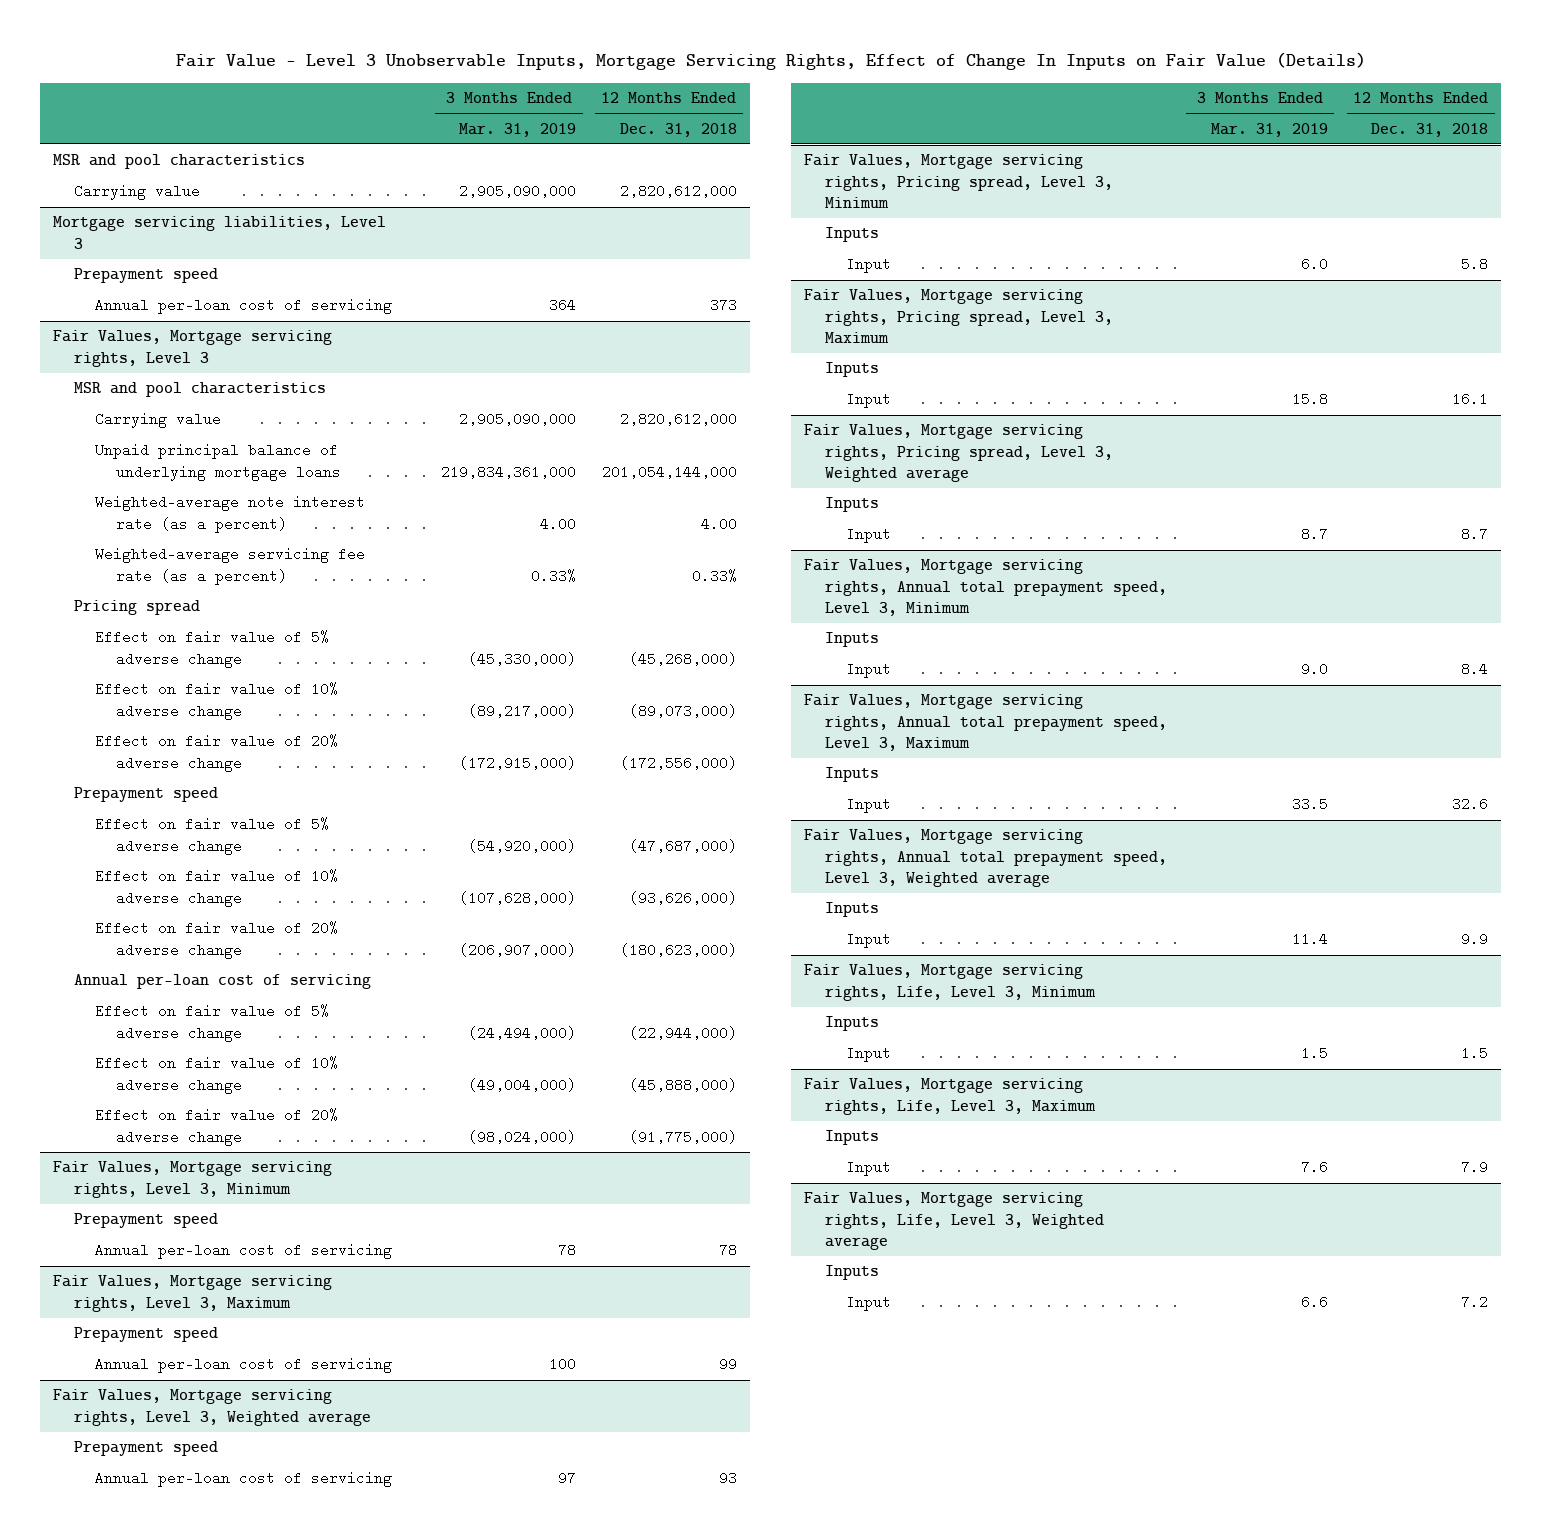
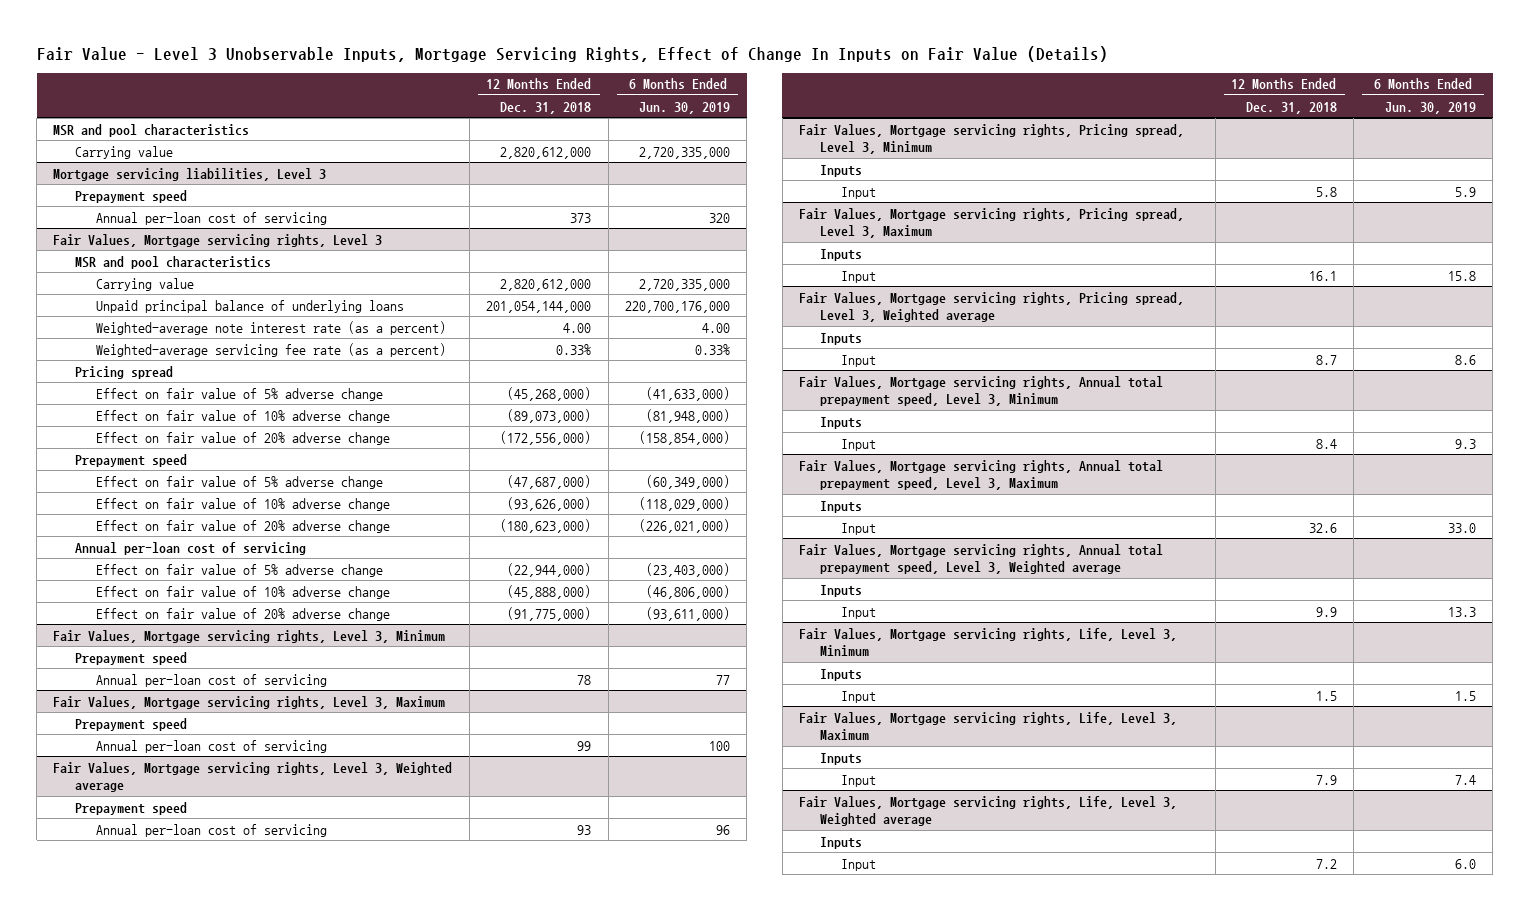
- | 3 Months Ended Mar. 31, 2019 | 12 Months Ended Dec. 31, 2018
+ | 12 Months Ended Dec. 31, 2018 | 6 Months Ended Jun. 30, 2019
@ Fair Values, Mortgage servicing rights, Level 3
- Unpaid principal balance of underlying mortgage loans | 219,834,361,000 | 201,054,144,000
+ Unpaid principal balance of underlying loans | 201,054,144,000 | 220,700,176,000

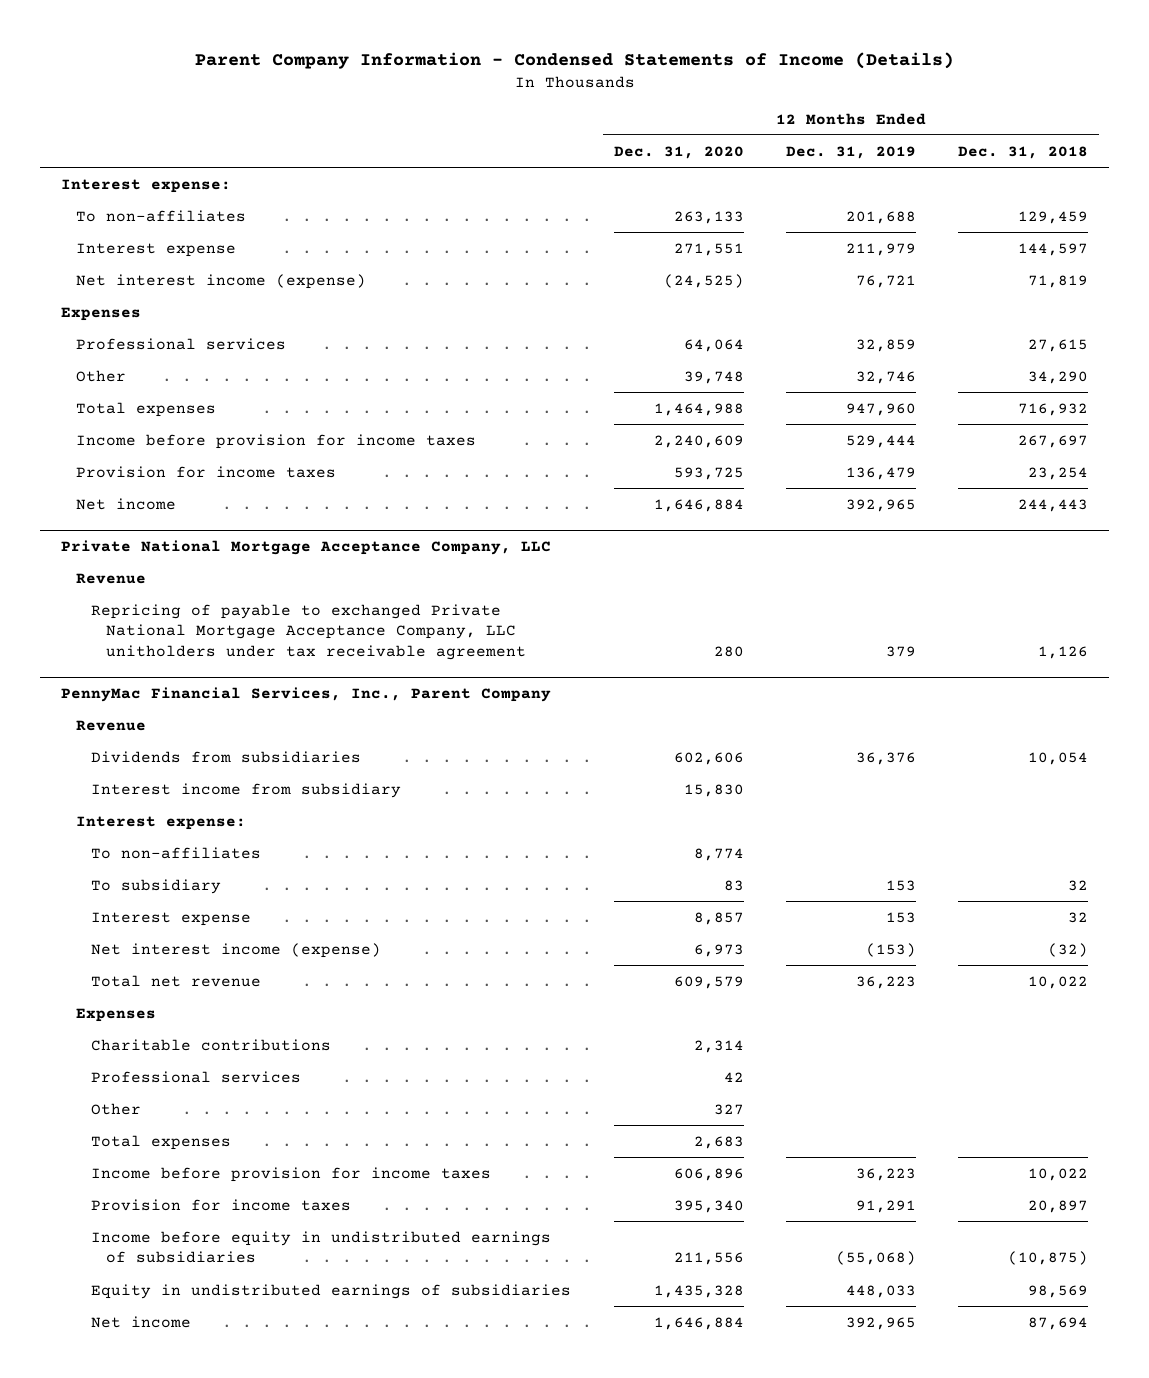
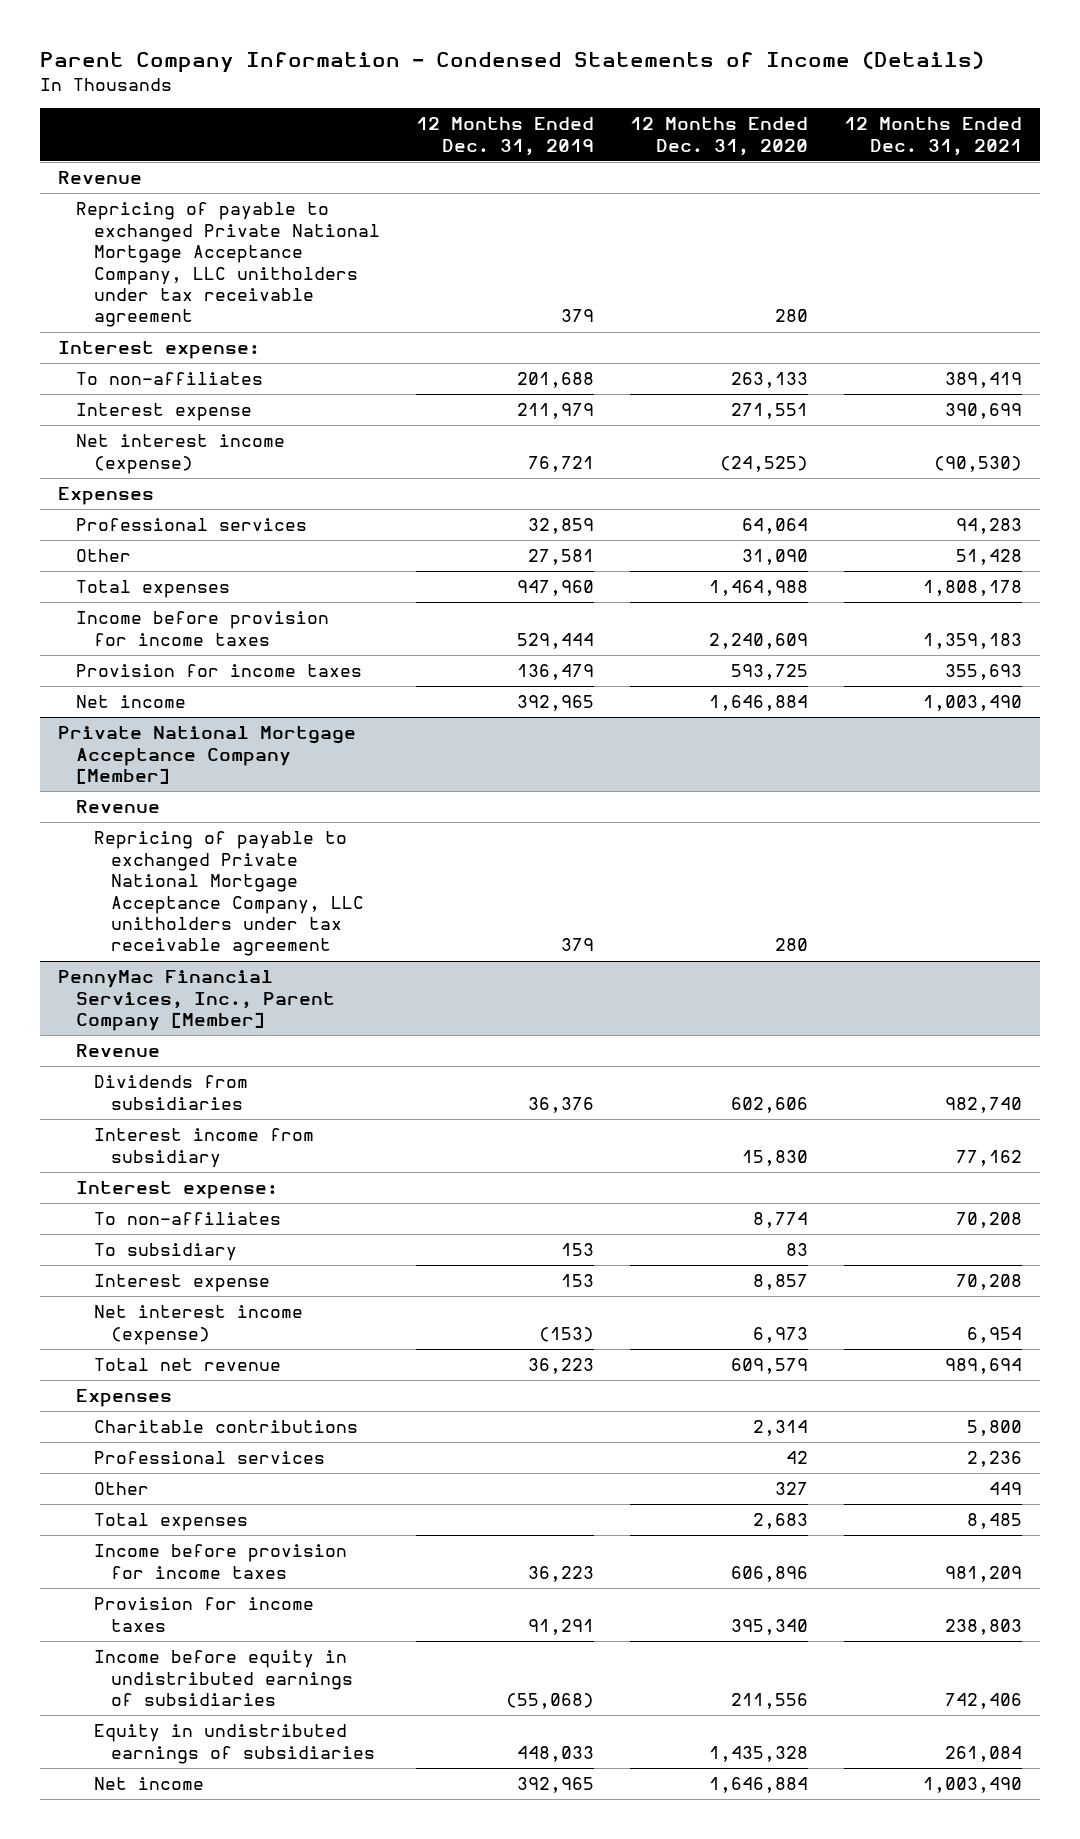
- | 12 Months Ended Dec. 31, 2020 | 12 Months Ended Dec. 31, 2019 | 12 Months Ended Dec. 31, 2018
+ | 12 Months Ended Dec. 31, 2019 | 12 Months Ended Dec. 31, 2020 | 12 Months Ended Dec. 31, 2021
+ Revenue
+ Repricing of payable to exchanged Private National Mortgage Acceptance Company, LLC unitholders under tax receivable agreement | 379 | 280 |
- Other | 39,748 | 32,746 | 34,290
+ Other | 27,581 | 31,090 | 51,428
- Private National Mortgage Acceptance Company, LLC
+ Private National Mortgage Acceptance Company [Member]
- PennyMac Financial Services, Inc., Parent Company
+ PennyMac Financial Services, Inc., Parent Company [Member]

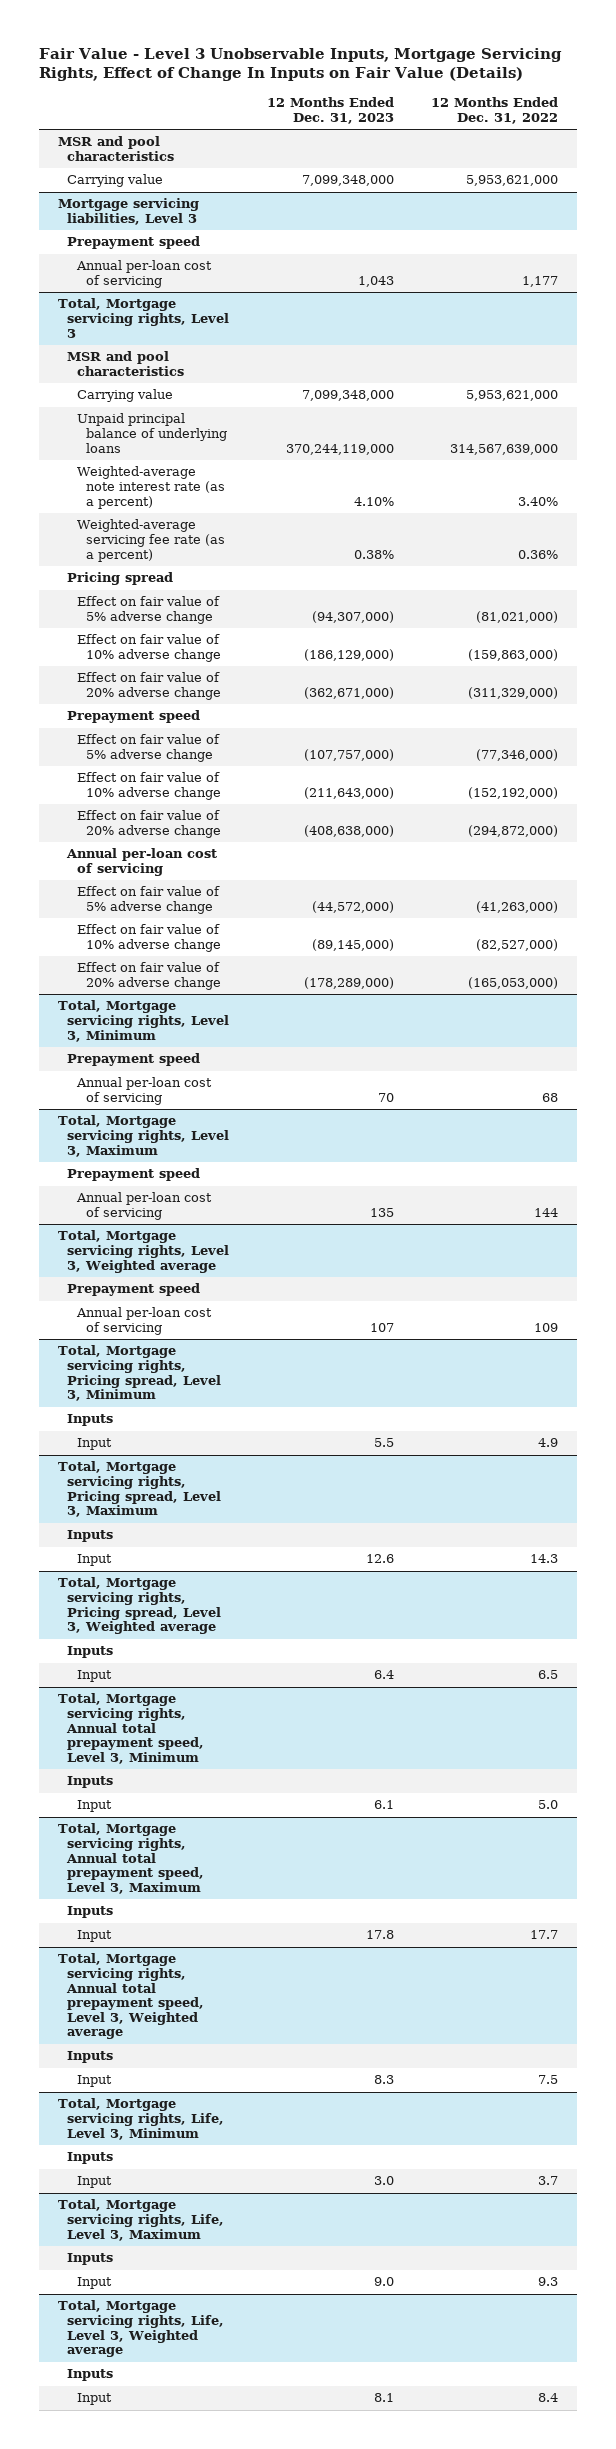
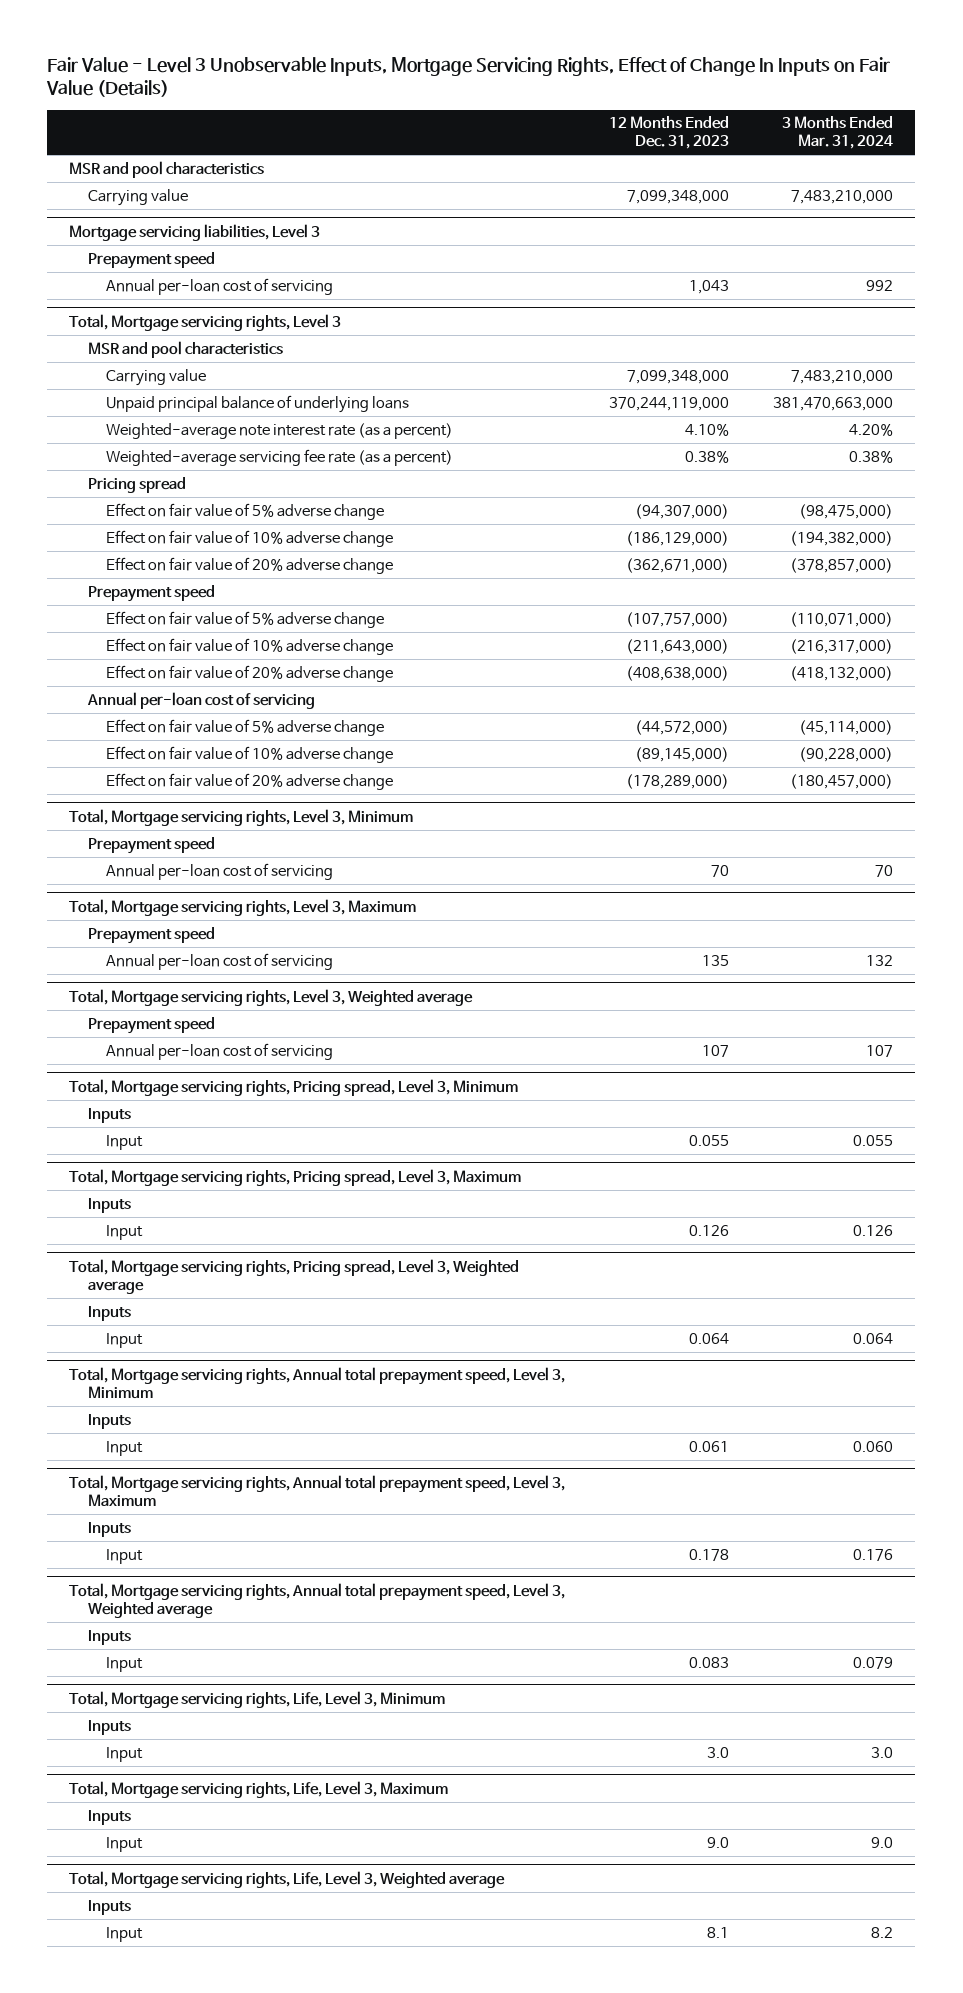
- | 12 Months Ended Dec. 31, 2023 | 12 Months Ended Dec. 31, 2022
+ | 12 Months Ended Dec. 31, 2023 | 3 Months Ended Mar. 31, 2024
@ Total, Mortgage servicing rights, Pricing spread, Level 3, Minimum
- Input | 5.5 | 4.9
+ Input | 0.055 | 0.055
@ Total, Mortgage servicing rights, Pricing spread, Level 3, Maximum
- Input | 12.6 | 14.3
+ Input | 0.126 | 0.126
@ Total, Mortgage servicing rights, Pricing spread, Level 3, Weighted average
- Input | 6.4 | 6.5
+ Input | 0.064 | 0.064
@ Total, Mortgage servicing rights, Annual total prepayment speed, Level 3, Minimum
- Input | 6.1 | 5.0
+ Input | 0.061 | 0.060
@ Total, Mortgage servicing rights, Annual total prepayment speed, Level 3, Maximum
- Input | 17.8 | 17.7
+ Input | 0.178 | 0.176
@ Total, Mortgage servicing rights, Annual total prepayment speed, Level 3, Weighted average
- Input | 8.3 | 7.5
+ Input | 0.083 | 0.079

